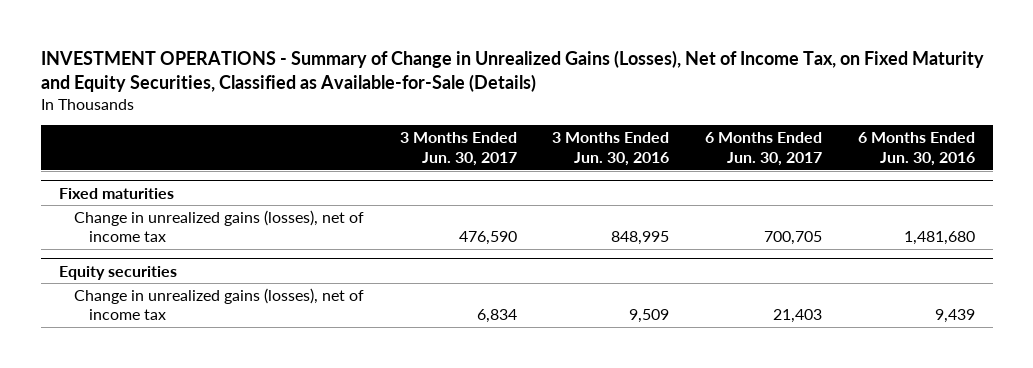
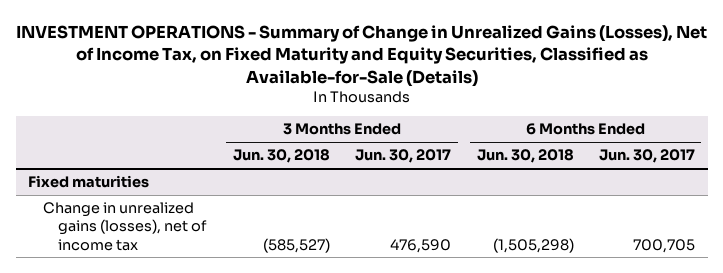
- | 3 Months Ended Jun. 30, 2017 | 3 Months Ended Jun. 30, 2016 | 6 Months Ended Jun. 30, 2017 | 6 Months Ended Jun. 30, 2016
+ | 3 Months Ended Jun. 30, 2018 | 3 Months Ended Jun. 30, 2017 | 6 Months Ended Jun. 30, 2018 | 6 Months Ended Jun. 30, 2017
- Equity securities
- Change in unrealized gains (losses), net of income tax | 6,834 | 9,509 | 21,403 | 9,439

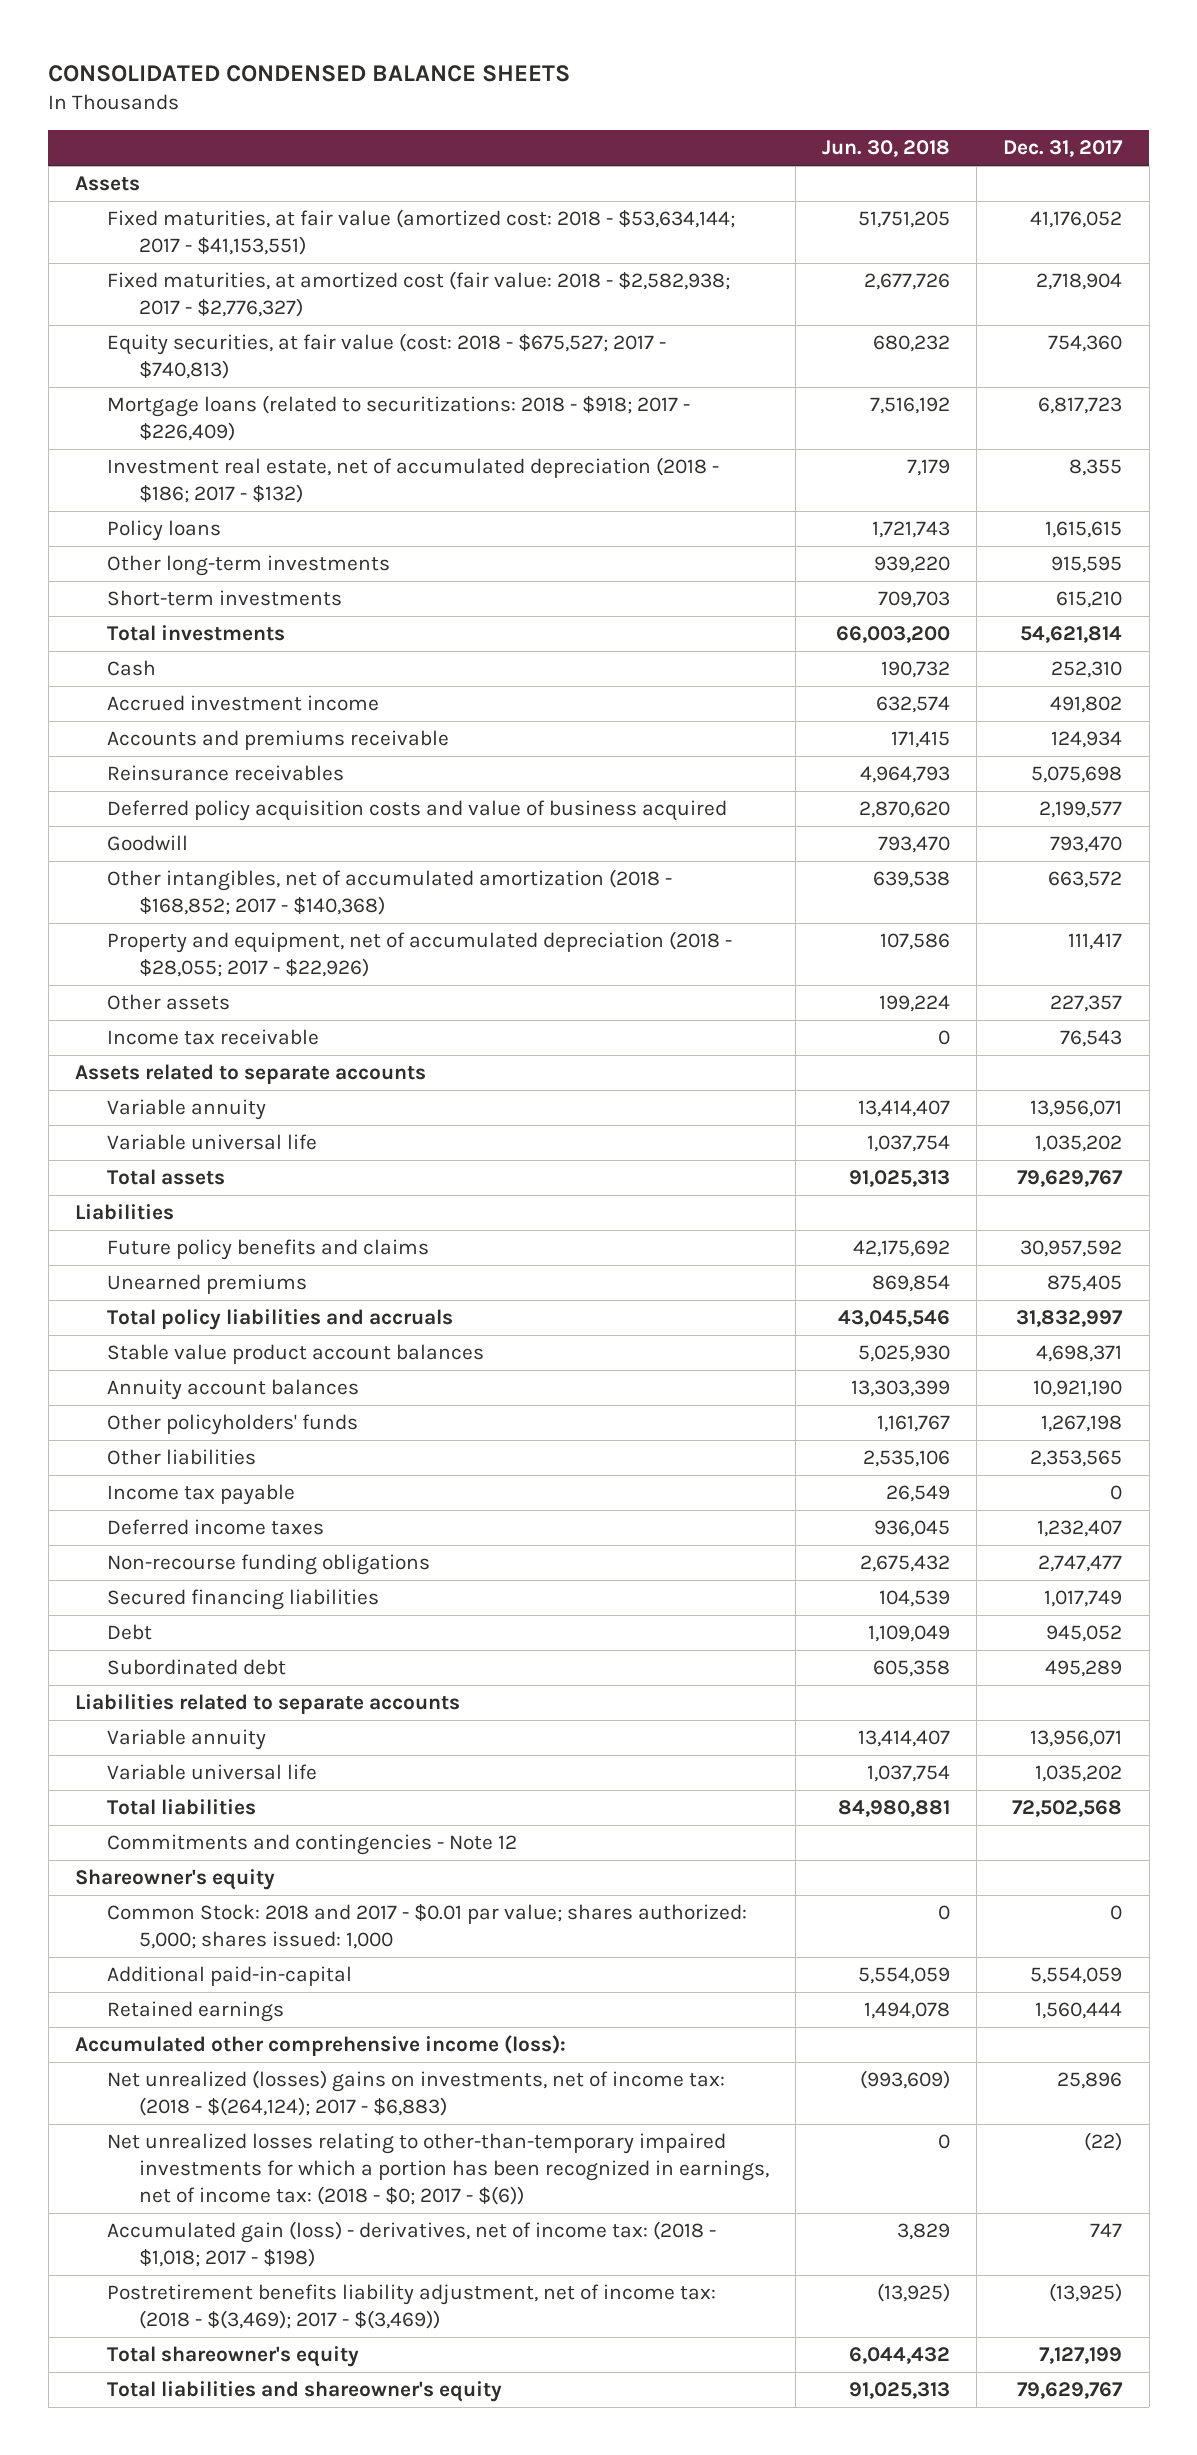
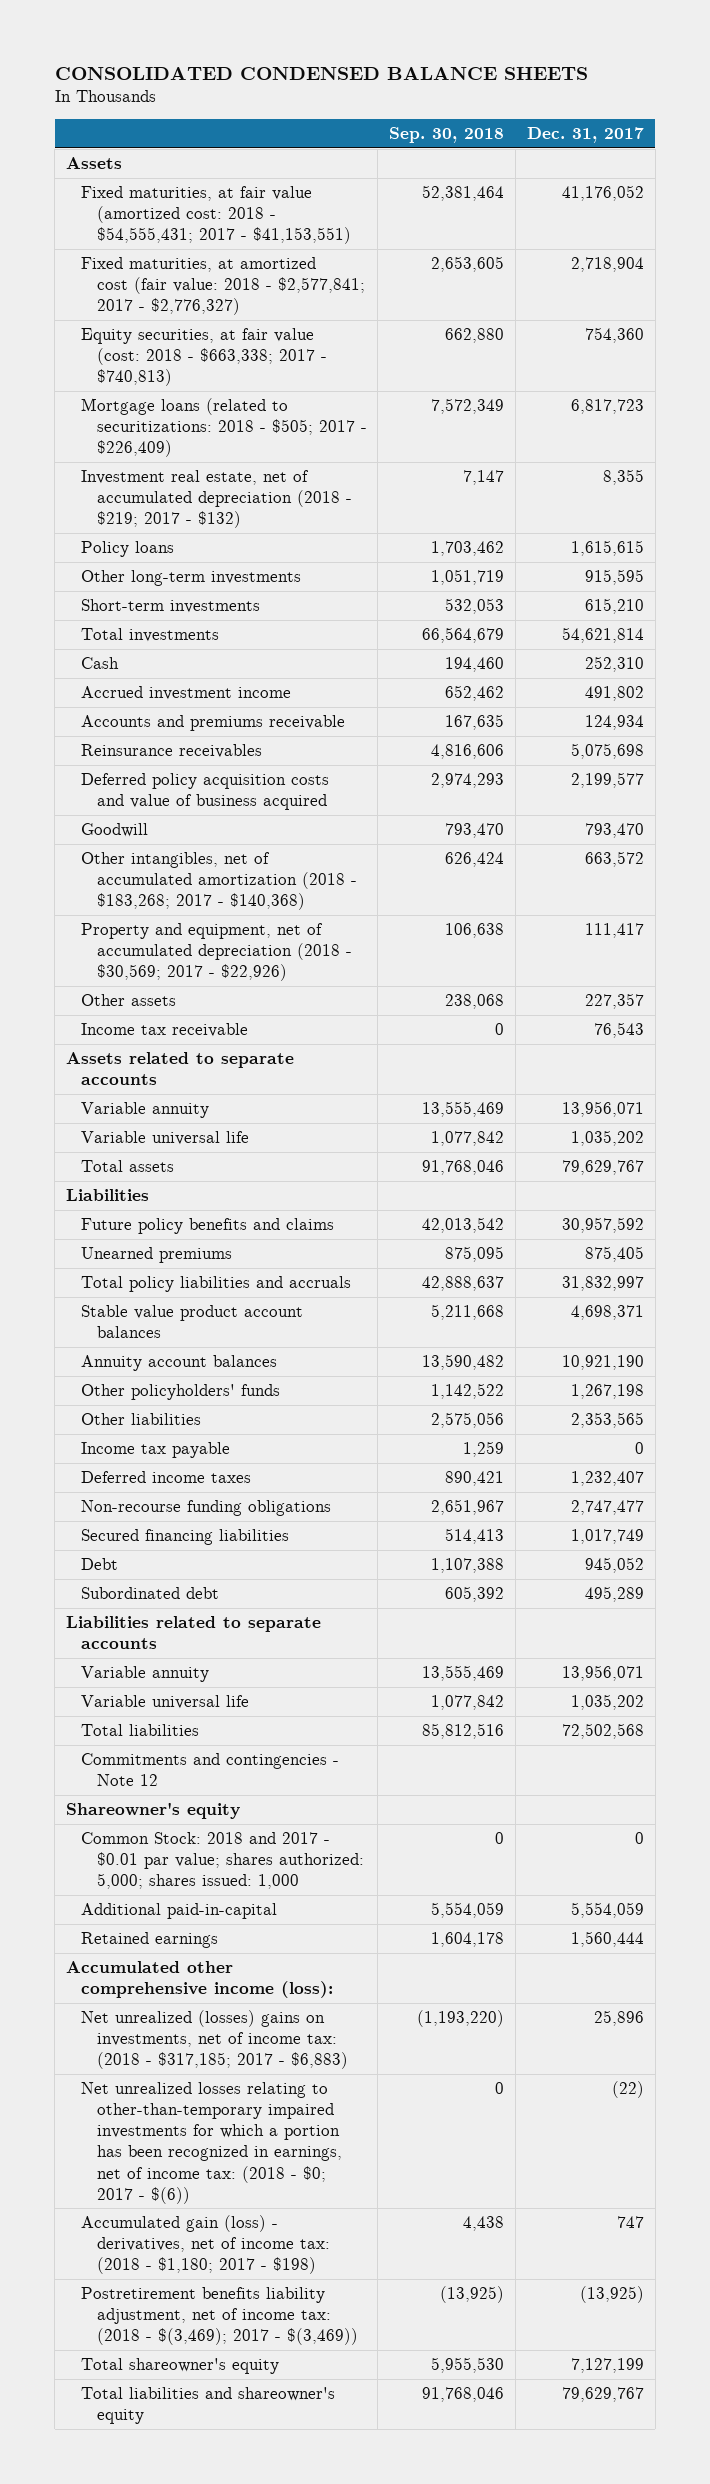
- | Jun. 30, 2018 | Dec. 31, 2017
+ | Sep. 30, 2018 | Dec. 31, 2017
- Fixed maturities, at fair value (amortized cost: 2018 - $53,634,144; 2017 - $41,153,551) | 51,751,205 | 41,176,052
- Fixed maturities, at amortized cost (fair value: 2018 - $2,582,938; 2017 - $2,776,327) | 2,677,726 | 2,718,904
- Equity securities, at fair value (cost: 2018 - $675,527; 2017 - $740,813) | 680,232 | 754,360
- Mortgage loans (related to securitizations: 2018 - $918; 2017 - $226,409) | 7,516,192 | 6,817,723
- Investment real estate, net of accumulated depreciation (2018 - $186; 2017 - $132) | 7,179 | 8,355
+ Fixed maturities, at fair value (amortized cost: 2018 - $54,555,431; 2017 - $41,153,551) | 52,381,464 | 41,176,052
+ Fixed maturities, at amortized cost (fair value: 2018 - $2,577,841; 2017 - $2,776,327) | 2,653,605 | 2,718,904
+ Equity securities, at fair value (cost: 2018 - $663,338; 2017 - $740,813) | 662,880 | 754,360
+ Mortgage loans (related to securitizations: 2018 - $505; 2017 - $226,409) | 7,572,349 | 6,817,723
+ Investment real estate, net of accumulated depreciation (2018 - $219; 2017 - $132) | 7,147 | 8,355
- Other intangibles, net of accumulated amortization (2018 - $168,852; 2017 - $140,368) | 639,538 | 663,572
- Property and equipment, net of accumulated depreciation (2018 - $28,055; 2017 - $22,926) | 107,586 | 111,417
+ Other intangibles, net of accumulated amortization (2018 - $183,268; 2017 - $140,368) | 626,424 | 663,572
+ Property and equipment, net of accumulated depreciation (2018 - $30,569; 2017 - $22,926) | 106,638 | 111,417
- Net unrealized (losses) gains on investments, net of income tax: (2018 - $(264,124); 2017 - $6,883) | (993,609) | 25,896
+ Net unrealized (losses) gains on investments, net of income tax: (2018 - $317,185; 2017 - $6,883) | (1,193,220) | 25,896
- Accumulated gain (loss) - derivatives, net of income tax: (2018 - $1,018; 2017 - $198) | 3,829 | 747
+ Accumulated gain (loss) - derivatives, net of income tax: (2018 - $1,180; 2017 - $198) | 4,438 | 747

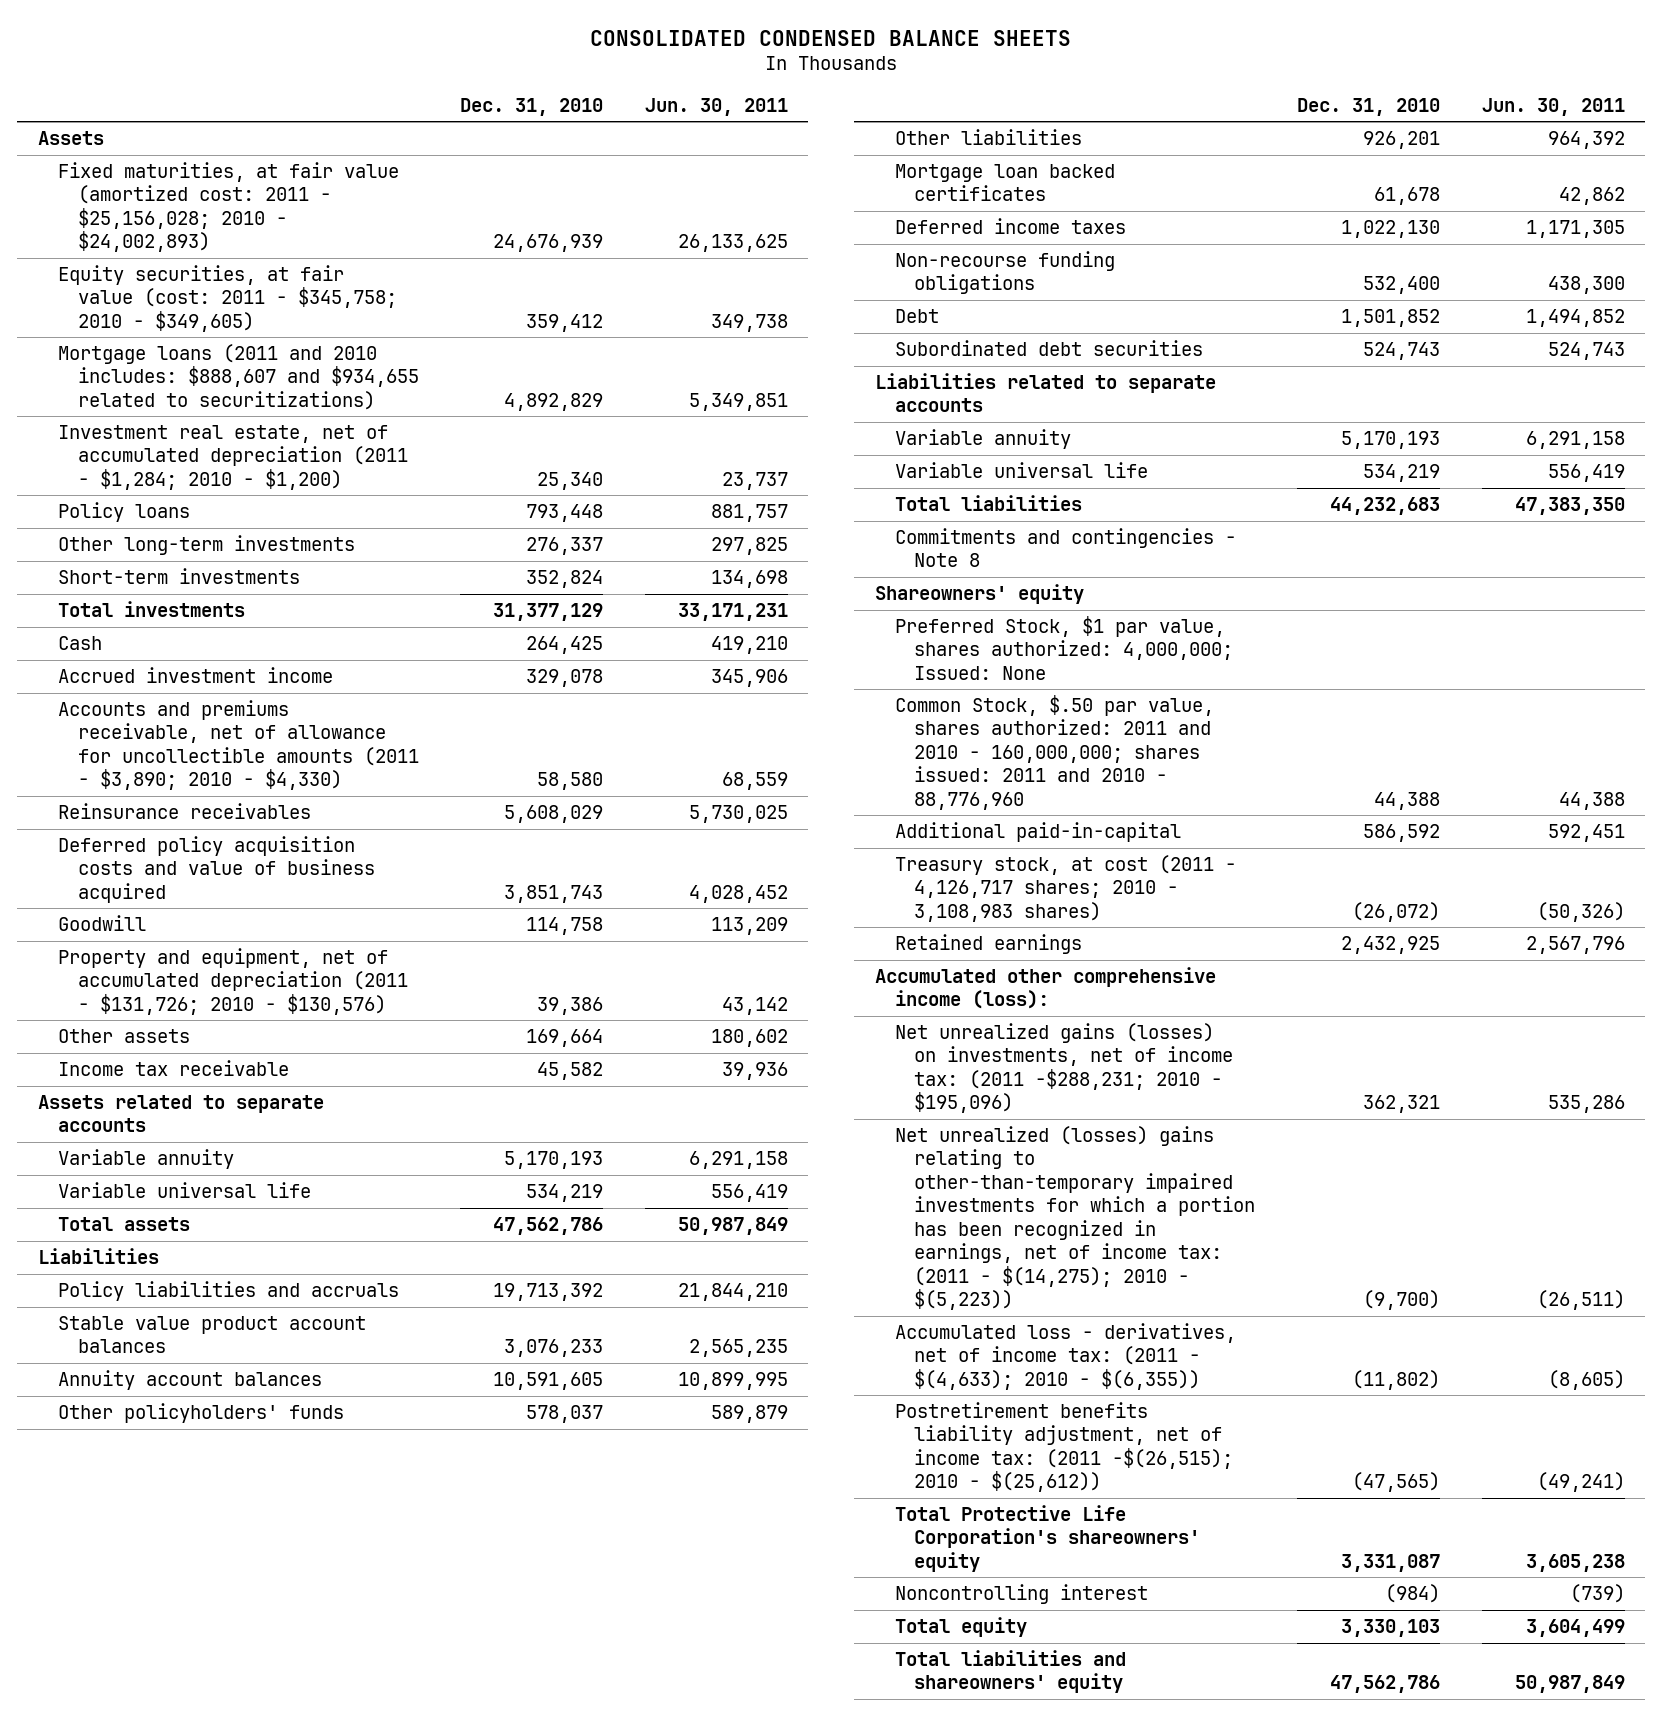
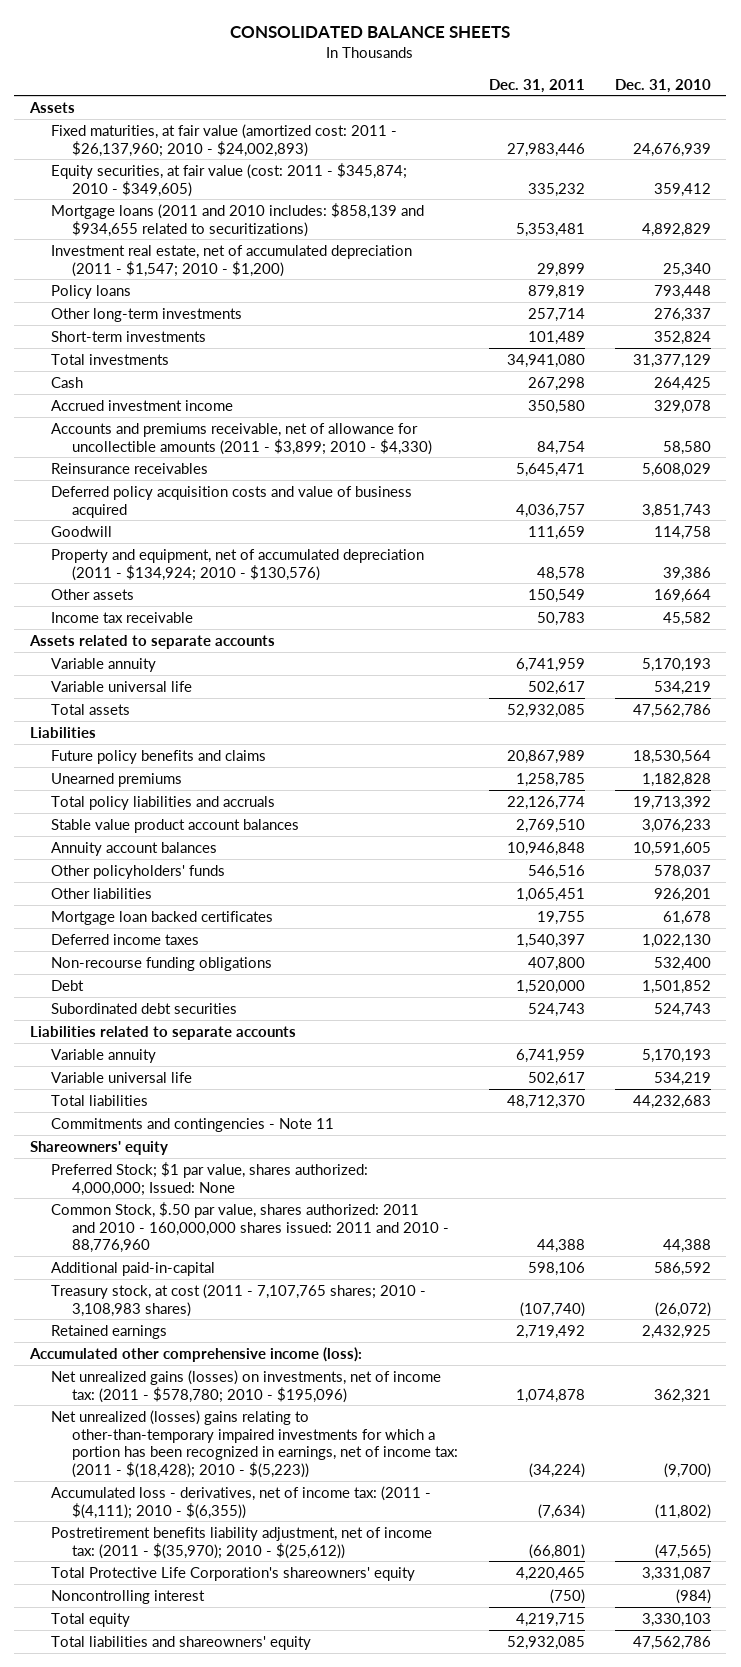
- CONSOLIDATED CONDENSED BALANCE SHEETS
+ CONSOLIDATED BALANCE SHEETS
- | Dec. 31, 2010 | Jun. 30, 2011
+ | Dec. 31, 2011 | Dec. 31, 2010
- Fixed maturities, at fair value (amortized cost: 2011 - $25,156,028; 2010 - $24,002,893) | 24,676,939 | 26,133,625
- Equity securities, at fair value (cost: 2011 - $345,758; 2010 - $349,605) | 359,412 | 349,738
- Mortgage loans (2011 and 2010 includes: $888,607 and $934,655 related to securitizations) | 4,892,829 | 5,349,851
- Investment real estate, net of accumulated depreciation (2011 - $1,284; 2010 - $1,200) | 25,340 | 23,737
+ Fixed maturities, at fair value (amortized cost: 2011 - $26,137,960; 2010 - $24,002,893) | 27,983,446 | 24,676,939
+ Equity securities, at fair value (cost: 2011 - $345,874; 2010 - $349,605) | 335,232 | 359,412
+ Mortgage loans (2011 and 2010 includes: $858,139 and $934,655 related to securitizations) | 5,353,481 | 4,892,829
+ Investment real estate, net of accumulated depreciation (2011 - $1,547; 2010 - $1,200) | 29,899 | 25,340
- Accounts and premiums receivable, net of allowance for uncollectible amounts (2011 - $3,890; 2010 - $4,330) | 58,580 | 68,559
+ Accounts and premiums receivable, net of allowance for uncollectible amounts (2011 - $3,899; 2010 - $4,330) | 84,754 | 58,580
- Property and equipment, net of accumulated depreciation (2011 - $131,726; 2010 - $130,576) | 39,386 | 43,142
+ Property and equipment, net of accumulated depreciation (2011 - $134,924; 2010 - $130,576) | 48,578 | 39,386
- Policy liabilities and accruals | 19,713,392 | 21,844,210
+ Future policy benefits and claims | 20,867,989 | 18,530,564
+ Unearned premiums | 1,258,785 | 1,182,828
+ Total policy liabilities and accruals | 22,126,774 | 19,713,392
- Commitments and contingencies - Note 8
+ Commitments and contingencies - Note 11
- Preferred Stock, $1 par value, shares authorized: 4,000,000; Issued: None
- Common Stock, $.50 par value, shares authorized: 2011 and 2010 - 160,000,000; shares issued: 2011 and 2010 - 88,776,960 | 44,388 | 44,388
+ Preferred Stock; $1 par value, shares authorized: 4,000,000; Issued: None
+ Common Stock, $.50 par value, shares authorized: 2011 and 2010 - 160,000,000 shares issued: 2011 and 2010 - 88,776,960 | 44,388 | 44,388
- Treasury stock, at cost (2011 - 4,126,717 shares; 2010 - 3,108,983 shares) | (26,072) | (50,326)
+ Treasury stock, at cost (2011 - 7,107,765 shares; 2010 - 3,108,983 shares) | (107,740) | (26,072)
- Net unrealized gains (losses) on investments, net of income tax: (2011 -$288,231; 2010 - $195,096) | 362,321 | 535,286
- Net unrealized (losses) gains relating to other-than-temporary impaired investments for which a portion has been recognized in earnings, net of income tax: (2011 - $(14,275); 2010 - $(5,223)) | (9,700) | (26,511)
- Accumulated loss - derivatives, net of income tax: (2011 - $(4,633); 2010 - $(6,355)) | (11,802) | (8,605)
- Postretirement benefits liability adjustment, net of income tax: (2011 -$(26,515); 2010 - $(25,612)) | (47,565) | (49,241)
+ Net unrealized gains (losses) on investments, net of income tax: (2011 - $578,780; 2010 - $195,096) | 1,074,878 | 362,321
+ Net unrealized (losses) gains relating to other-than-temporary impaired investments for which a portion has been recognized in earnings, net of income tax: (2011 - $(18,428); 2010 - $(5,223)) | (34,224) | (9,700)
+ Accumulated loss - derivatives, net of income tax: (2011 - $(4,111); 2010 - $(6,355)) | (7,634) | (11,802)
+ Postretirement benefits liability adjustment, net of income tax: (2011 - $(35,970); 2010 - $(25,612)) | (66,801) | (47,565)

